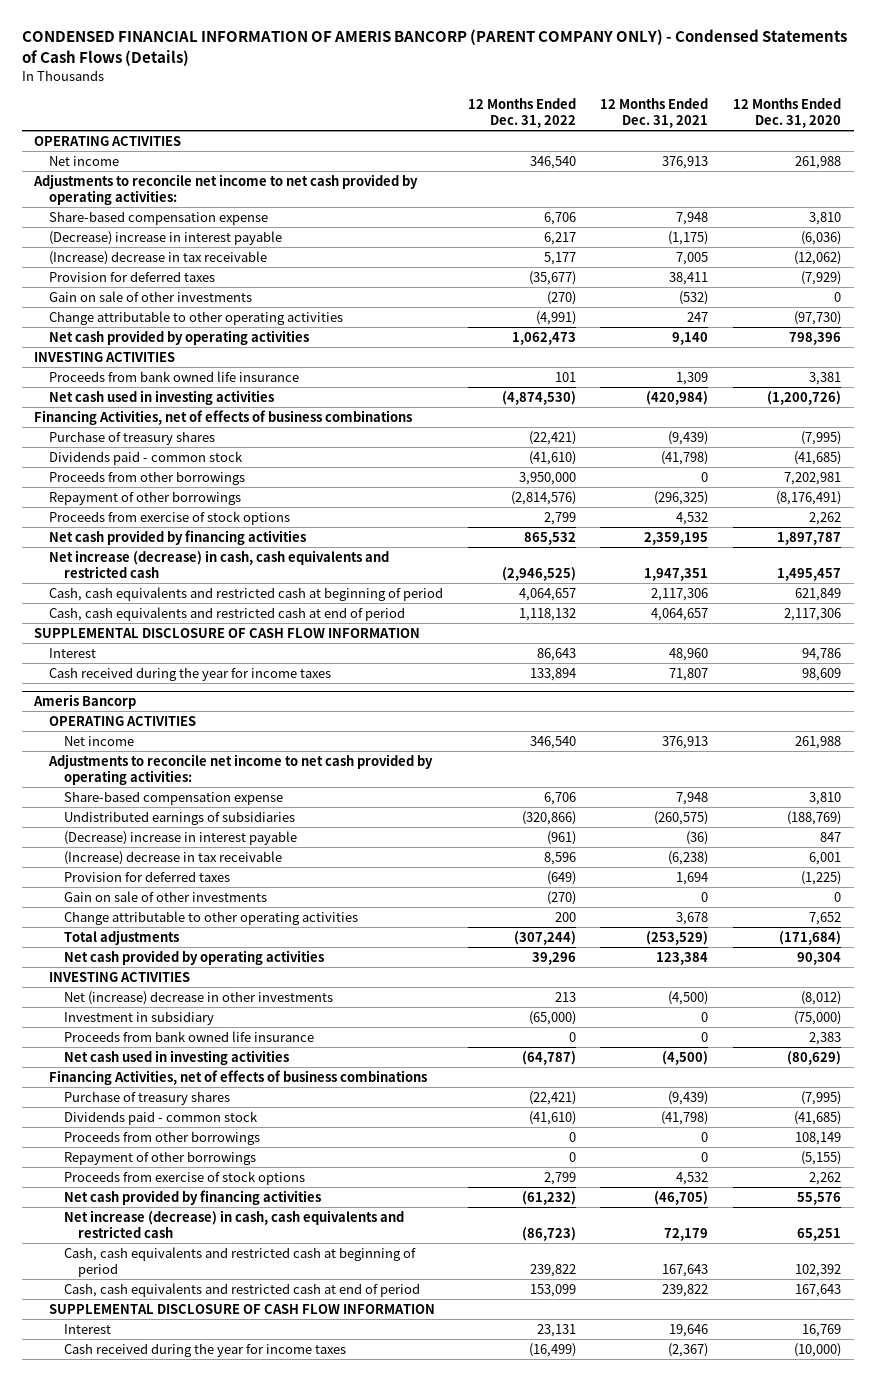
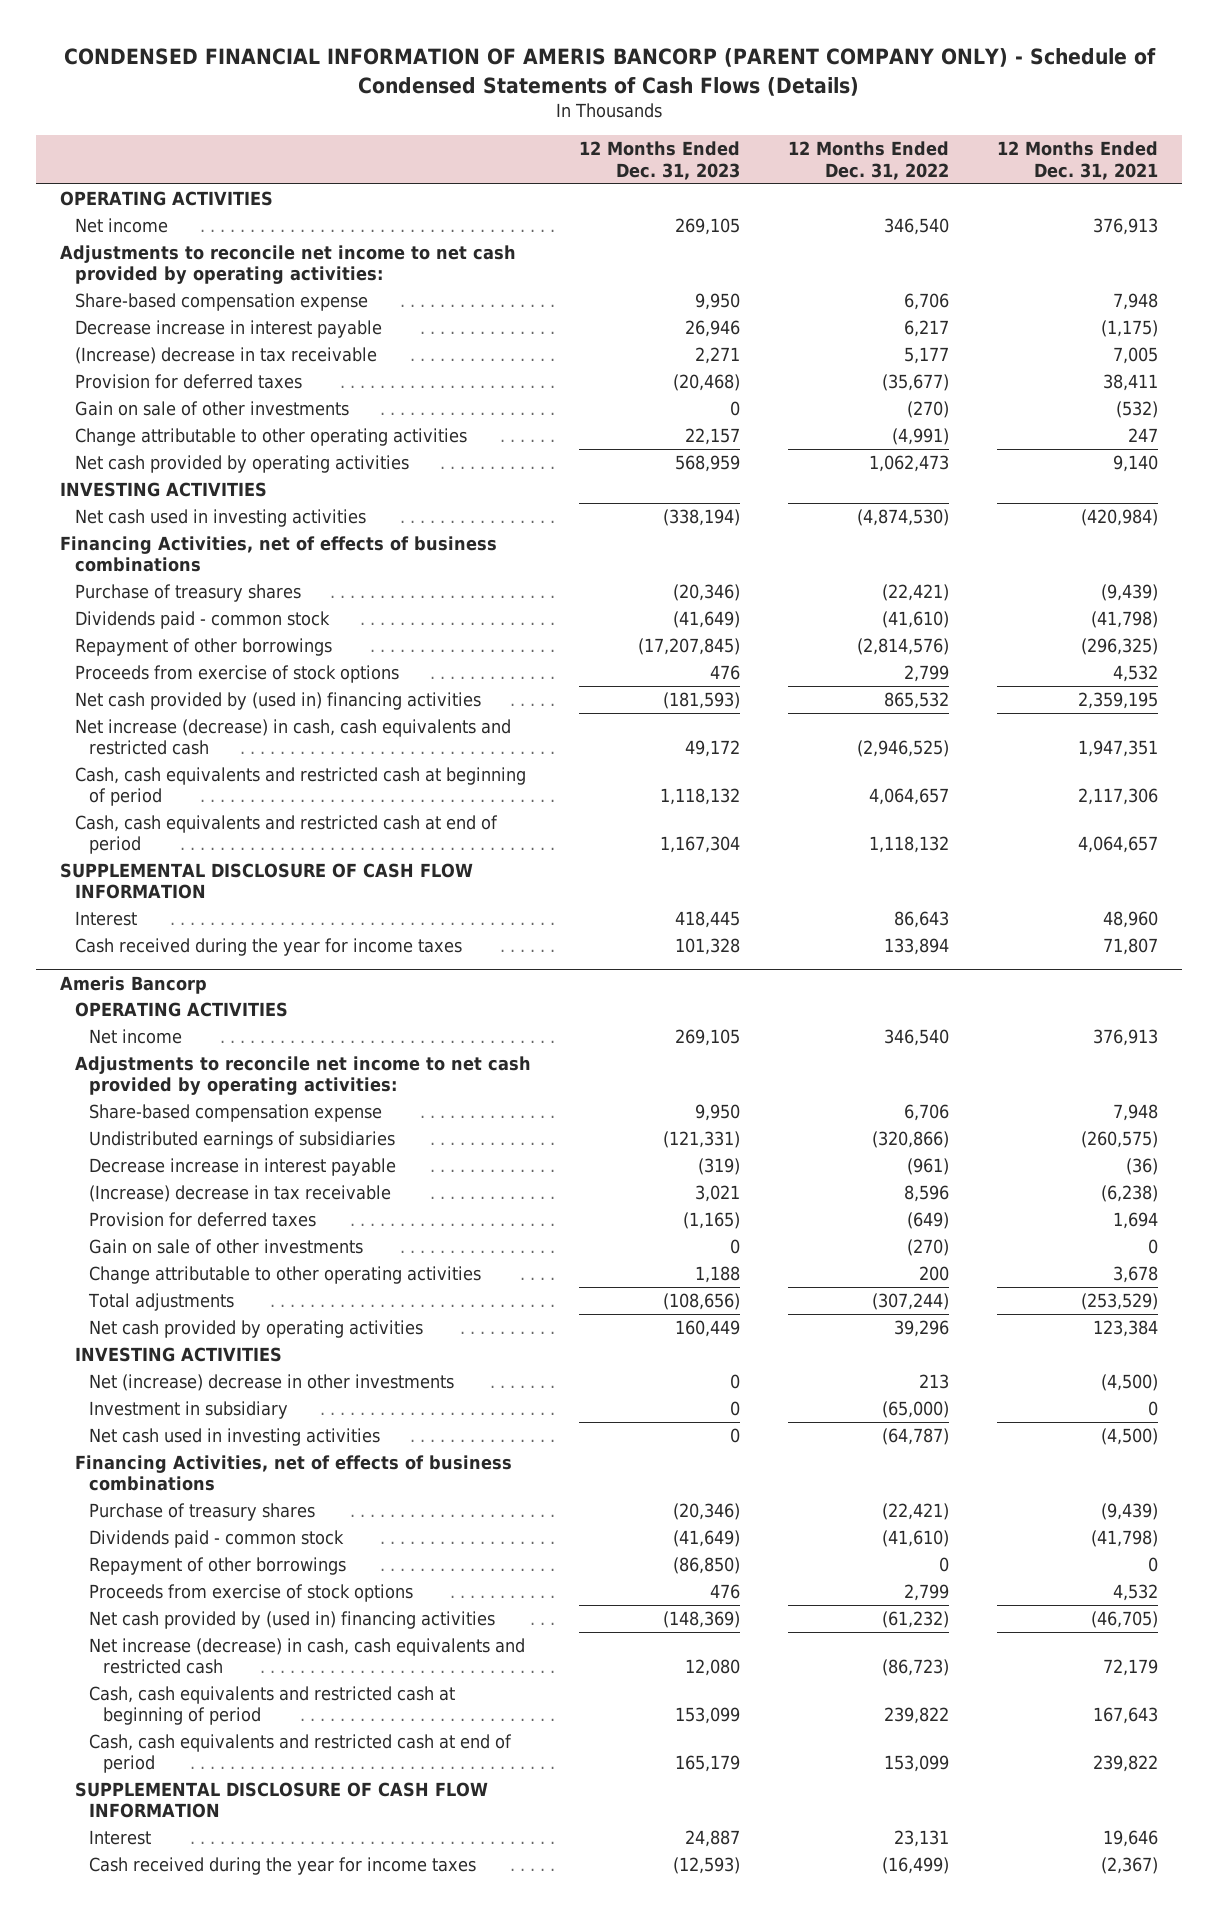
- CONDENSED FINANCIAL INFORMATION OF AMERIS BANCORP (PARENT COMPANY ONLY) - Condensed Statements of Cash Flows (Details)
+ CONDENSED FINANCIAL INFORMATION OF AMERIS BANCORP (PARENT COMPANY ONLY) - Schedule of Condensed Statements of Cash Flows (Details)
- | 12 Months Ended Dec. 31, 2022 | 12 Months Ended Dec. 31, 2021 | 12 Months Ended Dec. 31, 2020
+ | 12 Months Ended Dec. 31, 2023 | 12 Months Ended Dec. 31, 2022 | 12 Months Ended Dec. 31, 2021
- (Decrease) increase in interest payable | 6,217 | (1,175) | (6,036)
+ Decrease increase in interest payable | 26,946 | 6,217 | (1,175)
- Proceeds from bank owned life insurance | 101 | 1,309 | 3,381
- Proceeds from other borrowings | 3,950,000 | 0 | 7,202,981
- Net cash provided by financing activities | 865,532 | 2,359,195 | 1,897,787
+ Net cash provided by (used in) financing activities | (181,593) | 865,532 | 2,359,195
@ Ameris Bancorp
- (Decrease) increase in interest payable | (961) | (36) | 847
+ Decrease increase in interest payable | (319) | (961) | (36)
- Proceeds from bank owned life insurance | 0 | 0 | 2,383
- Proceeds from other borrowings | 0 | 0 | 108,149
- Net cash provided by financing activities | (61,232) | (46,705) | 55,576
+ Net cash provided by (used in) financing activities | (148,369) | (61,232) | (46,705)

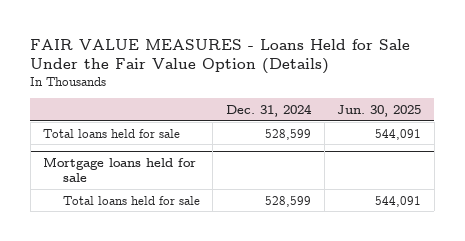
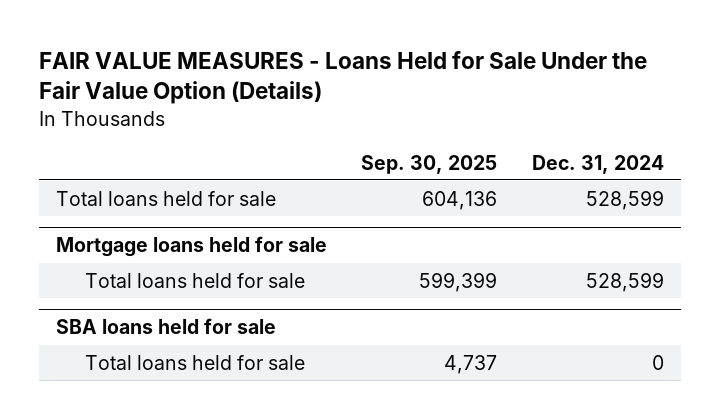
- | Dec. 31, 2024 | Jun. 30, 2025
+ | Sep. 30, 2025 | Dec. 31, 2024
+ SBA loans held for sale
+ Total loans held for sale | 4,737 | 0

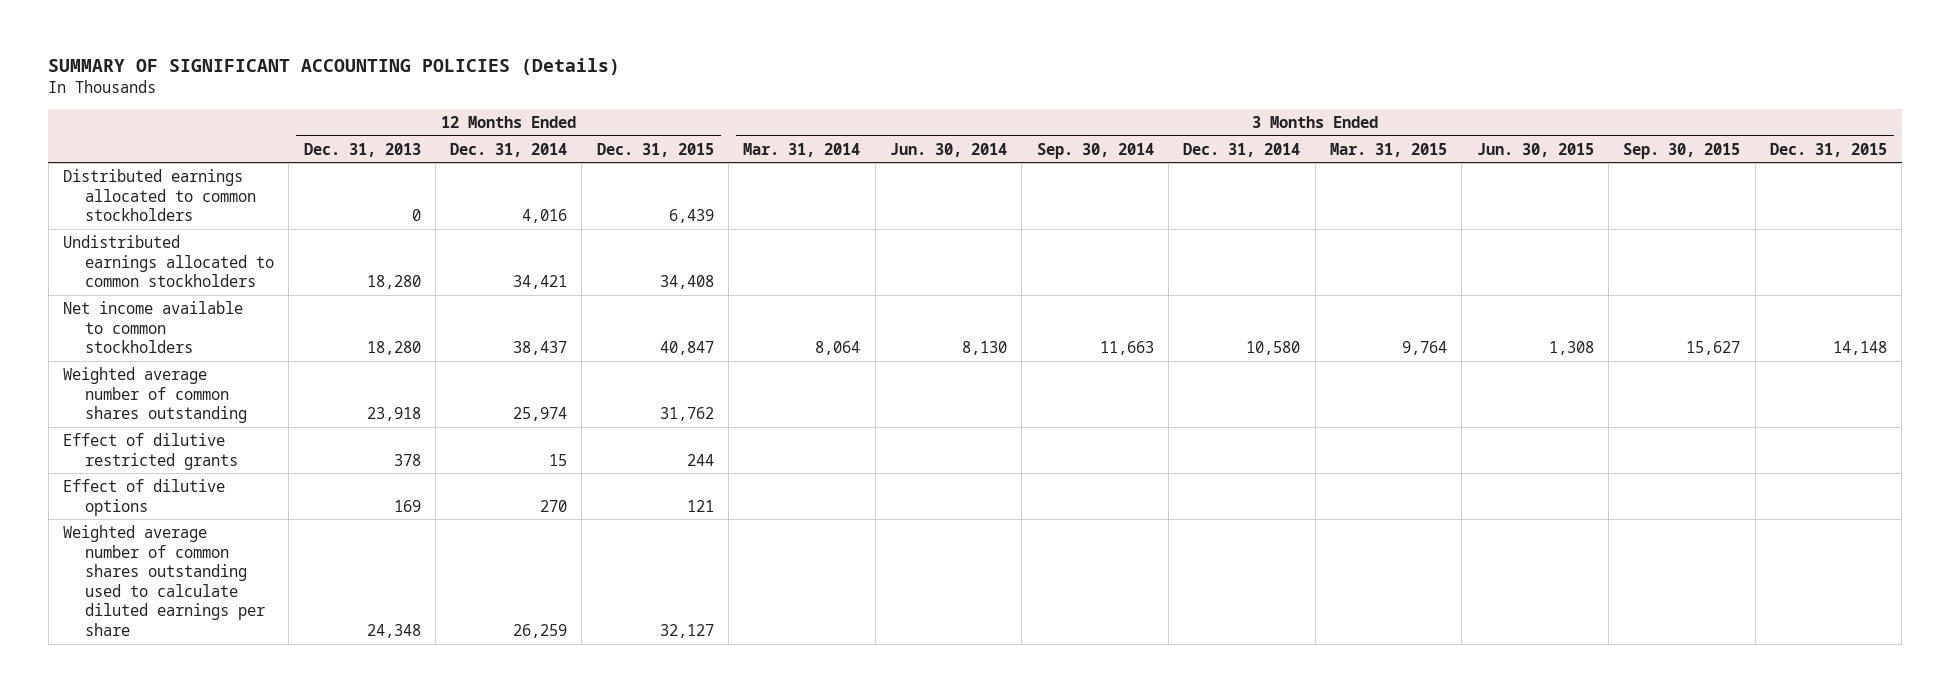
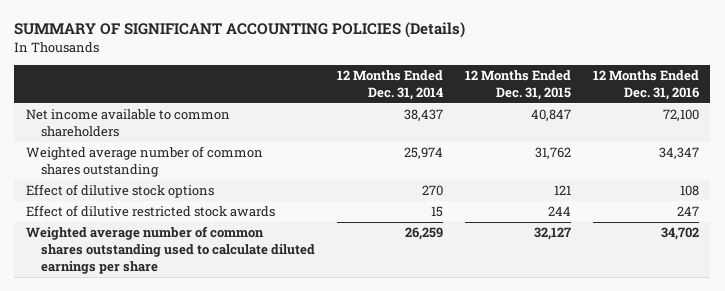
- | 12 Months Ended Dec. 31, 2013 | 12 Months Ended Dec. 31, 2014 | 12 Months Ended Dec. 31, 2015 | 3 Months Ended Mar. 31, 2014 | 3 Months Ended Jun. 30, 2014 | 3 Months Ended Sep. 30, 2014 | 3 Months Ended Dec. 31, 2014 | 3 Months Ended Mar. 31, 2015 | 3 Months Ended Jun. 30, 2015 | 3 Months Ended Sep. 30, 2015 | 3 Months Ended Dec. 31, 2015
+ | 12 Months Ended Dec. 31, 2014 | 12 Months Ended Dec. 31, 2015 | 12 Months Ended Dec. 31, 2016
- Distributed earnings allocated to common stockholders | 0 | 4,016 | 6,439 | | | | | | | |
- Undistributed earnings allocated to common stockholders | 18,280 | 34,421 | 34,408 | | | | | | | |
- Net income available to common stockholders | 18,280 | 38,437 | 40,847 | 8,064 | 8,130 | 11,663 | 10,580 | 9,764 | 1,308 | 15,627 | 14,148
+ Net income available to common shareholders | 38,437 | 40,847 | 72,100
- Effect of dilutive restricted grants | 378 | 15 | 244 | | | | | | | |
- Effect of dilutive options | 169 | 270 | 121 | | | | | | | |
+ Effect of dilutive stock options | 270 | 121 | 108
+ Effect of dilutive restricted stock awards | 15 | 244 | 247

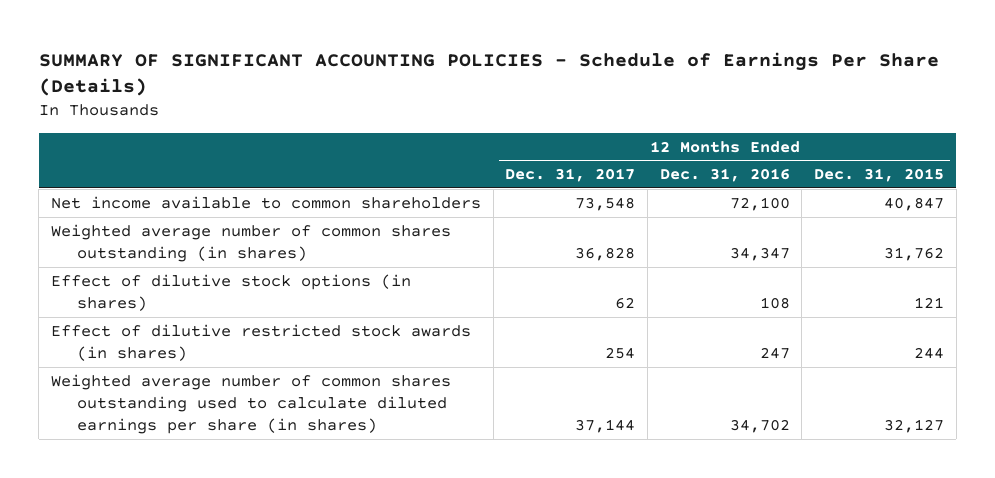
- SUMMARY OF SIGNIFICANT ACCOUNTING POLICIES (Details)
+ SUMMARY OF SIGNIFICANT ACCOUNTING POLICIES - Schedule of Earnings Per Share (Details)
- | 12 Months Ended Dec. 31, 2014 | 12 Months Ended Dec. 31, 2015 | 12 Months Ended Dec. 31, 2016
+ | 12 Months Ended Dec. 31, 2017 | 12 Months Ended Dec. 31, 2016 | 12 Months Ended Dec. 31, 2015
- Weighted average number of common shares outstanding | 25,974 | 31,762 | 34,347
- Effect of dilutive stock options | 270 | 121 | 108
- Effect of dilutive restricted stock awards | 15 | 244 | 247
- Weighted average number of common shares outstanding used to calculate diluted earnings per share | 26,259 | 32,127 | 34,702
+ Weighted average number of common shares outstanding (in shares) | 36,828 | 34,347 | 31,762
+ Effect of dilutive stock options (in shares) | 62 | 108 | 121
+ Effect of dilutive restricted stock awards (in shares) | 254 | 247 | 244
+ Weighted average number of common shares outstanding used to calculate diluted earnings per share (in shares) | 37,144 | 34,702 | 32,127

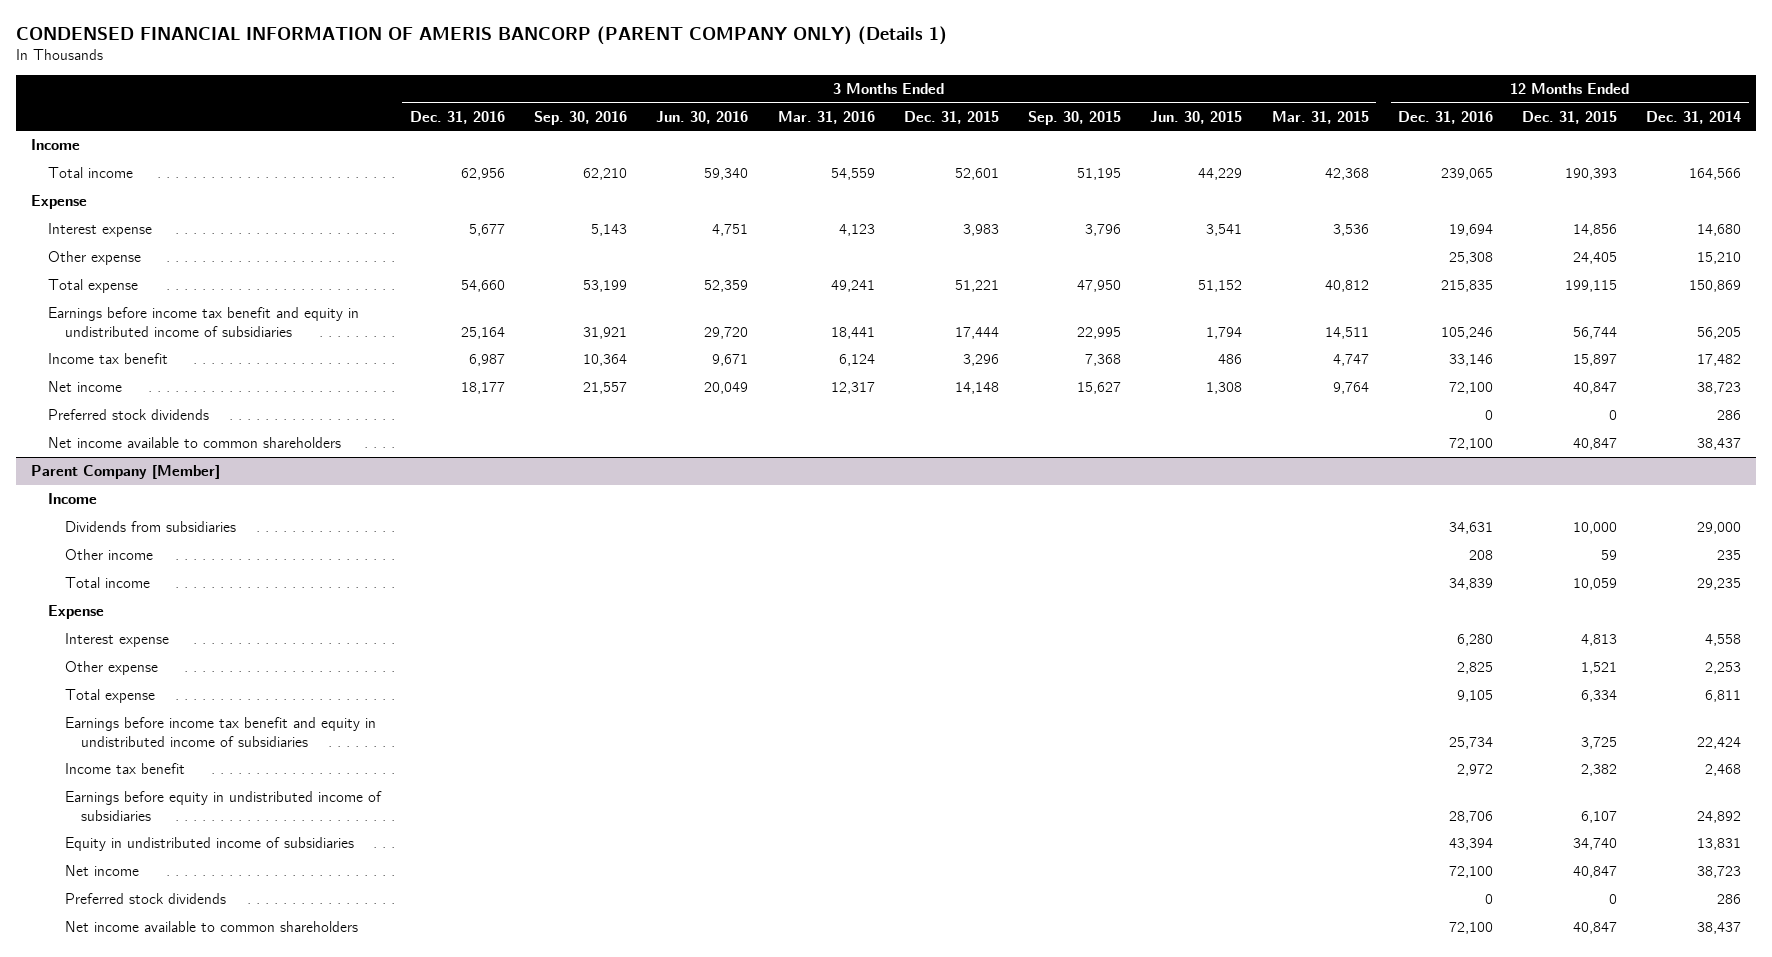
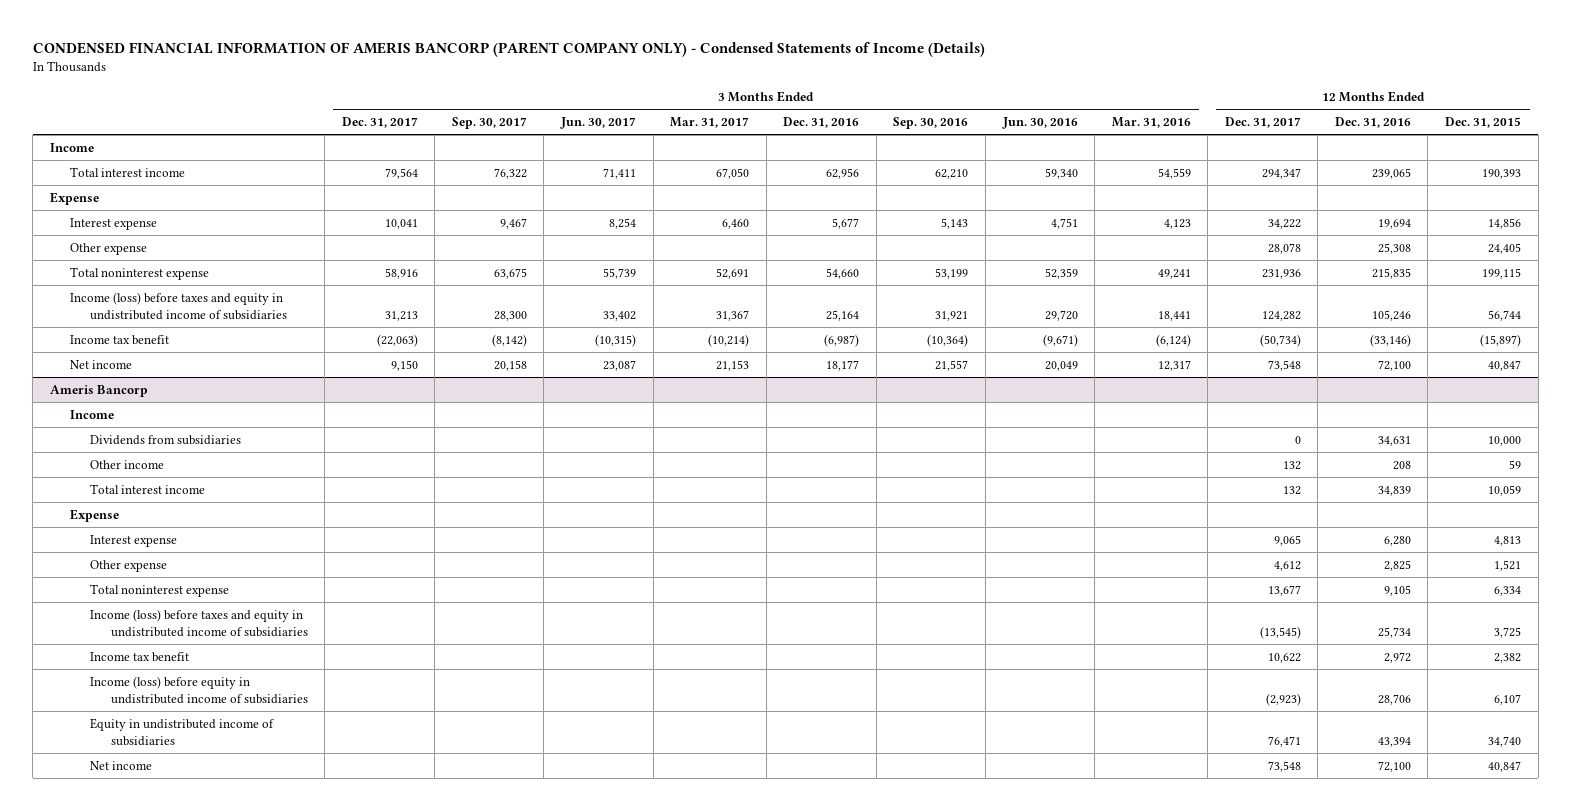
- CONDENSED FINANCIAL INFORMATION OF AMERIS BANCORP (PARENT COMPANY ONLY) (Details 1)
+ CONDENSED FINANCIAL INFORMATION OF AMERIS BANCORP (PARENT COMPANY ONLY) - Condensed Statements of Income (Details)
- | 3 Months Ended Dec. 31, 2016 | 3 Months Ended Sep. 30, 2016 | 3 Months Ended Jun. 30, 2016 | 3 Months Ended Mar. 31, 2016 | 3 Months Ended Dec. 31, 2015 | 3 Months Ended Sep. 30, 2015 | 3 Months Ended Jun. 30, 2015 | 3 Months Ended Mar. 31, 2015 | 12 Months Ended Dec. 31, 2016 | 12 Months Ended Dec. 31, 2015 | 12 Months Ended Dec. 31, 2014
+ | 3 Months Ended Dec. 31, 2017 | 3 Months Ended Sep. 30, 2017 | 3 Months Ended Jun. 30, 2017 | 3 Months Ended Mar. 31, 2017 | 3 Months Ended Dec. 31, 2016 | 3 Months Ended Sep. 30, 2016 | 3 Months Ended Jun. 30, 2016 | 3 Months Ended Mar. 31, 2016 | 12 Months Ended Dec. 31, 2017 | 12 Months Ended Dec. 31, 2016 | 12 Months Ended Dec. 31, 2015
- Total income | 62,956 | 62,210 | 59,340 | 54,559 | 52,601 | 51,195 | 44,229 | 42,368 | 239,065 | 190,393 | 164,566
+ Total interest income | 79,564 | 76,322 | 71,411 | 67,050 | 62,956 | 62,210 | 59,340 | 54,559 | 294,347 | 239,065 | 190,393
- Total expense | 54,660 | 53,199 | 52,359 | 49,241 | 51,221 | 47,950 | 51,152 | 40,812 | 215,835 | 199,115 | 150,869
- Earnings before income tax benefit and equity in undistributed income of subsidiaries | 25,164 | 31,921 | 29,720 | 18,441 | 17,444 | 22,995 | 1,794 | 14,511 | 105,246 | 56,744 | 56,205
- Income tax benefit | 6,987 | 10,364 | 9,671 | 6,124 | 3,296 | 7,368 | 486 | 4,747 | 33,146 | 15,897 | 17,482
+ Total noninterest expense | 58,916 | 63,675 | 55,739 | 52,691 | 54,660 | 53,199 | 52,359 | 49,241 | 231,936 | 215,835 | 199,115
+ Income (loss) before taxes and equity in undistributed income of subsidiaries | 31,213 | 28,300 | 33,402 | 31,367 | 25,164 | 31,921 | 29,720 | 18,441 | 124,282 | 105,246 | 56,744
+ Income tax benefit | (22,063) | (8,142) | (10,315) | (10,214) | (6,987) | (10,364) | (9,671) | (6,124) | (50,734) | (33,146) | (15,897)
- Preferred stock dividends | | | | | | | | | 0 | 0 | 286
- Net income available to common shareholders | | | | | | | | | 72,100 | 40,847 | 38,437
- Parent Company [Member]
+ Ameris Bancorp
- Total income | | | | | | | | | 34,839 | 10,059 | 29,235
+ Total interest income | | | | | | | | | 132 | 34,839 | 10,059
- Total expense | | | | | | | | | 9,105 | 6,334 | 6,811
- Earnings before income tax benefit and equity in undistributed income of subsidiaries | | | | | | | | | 25,734 | 3,725 | 22,424
+ Total noninterest expense | | | | | | | | | 13,677 | 9,105 | 6,334
+ Income (loss) before taxes and equity in undistributed income of subsidiaries | | | | | | | | | (13,545) | 25,734 | 3,725
- Earnings before equity in undistributed income of subsidiaries | | | | | | | | | 28,706 | 6,107 | 24,892
+ Income (loss) before equity in undistributed income of subsidiaries | | | | | | | | | (2,923) | 28,706 | 6,107
- Preferred stock dividends | | | | | | | | | 0 | 0 | 286
- Net income available to common shareholders | | | | | | | | | 72,100 | 40,847 | 38,437

